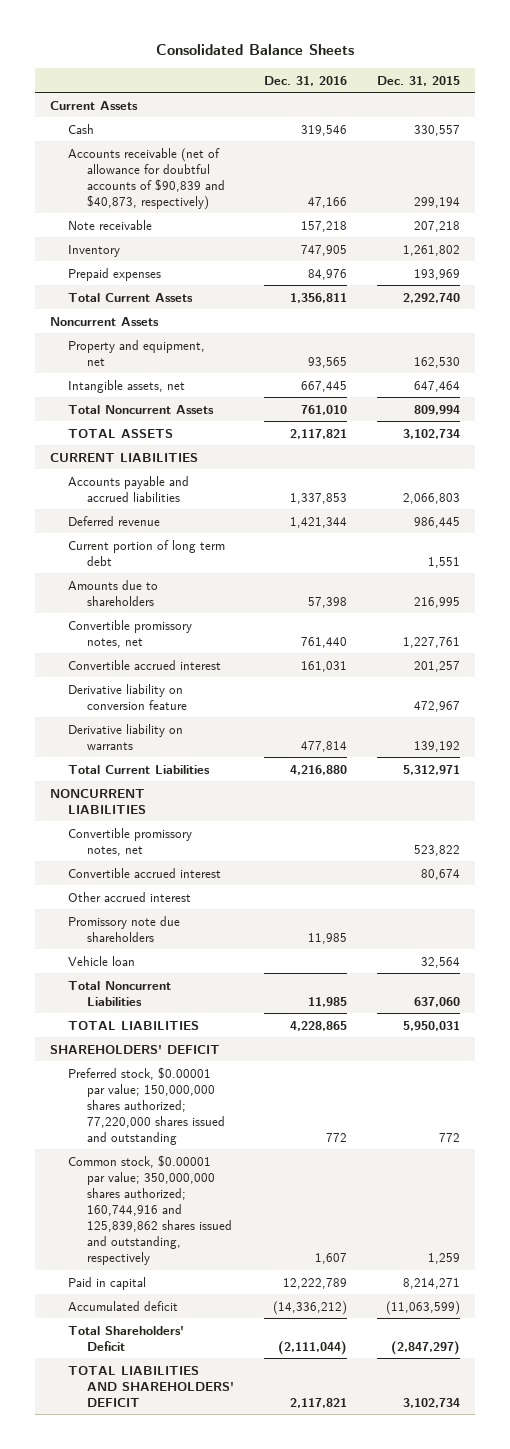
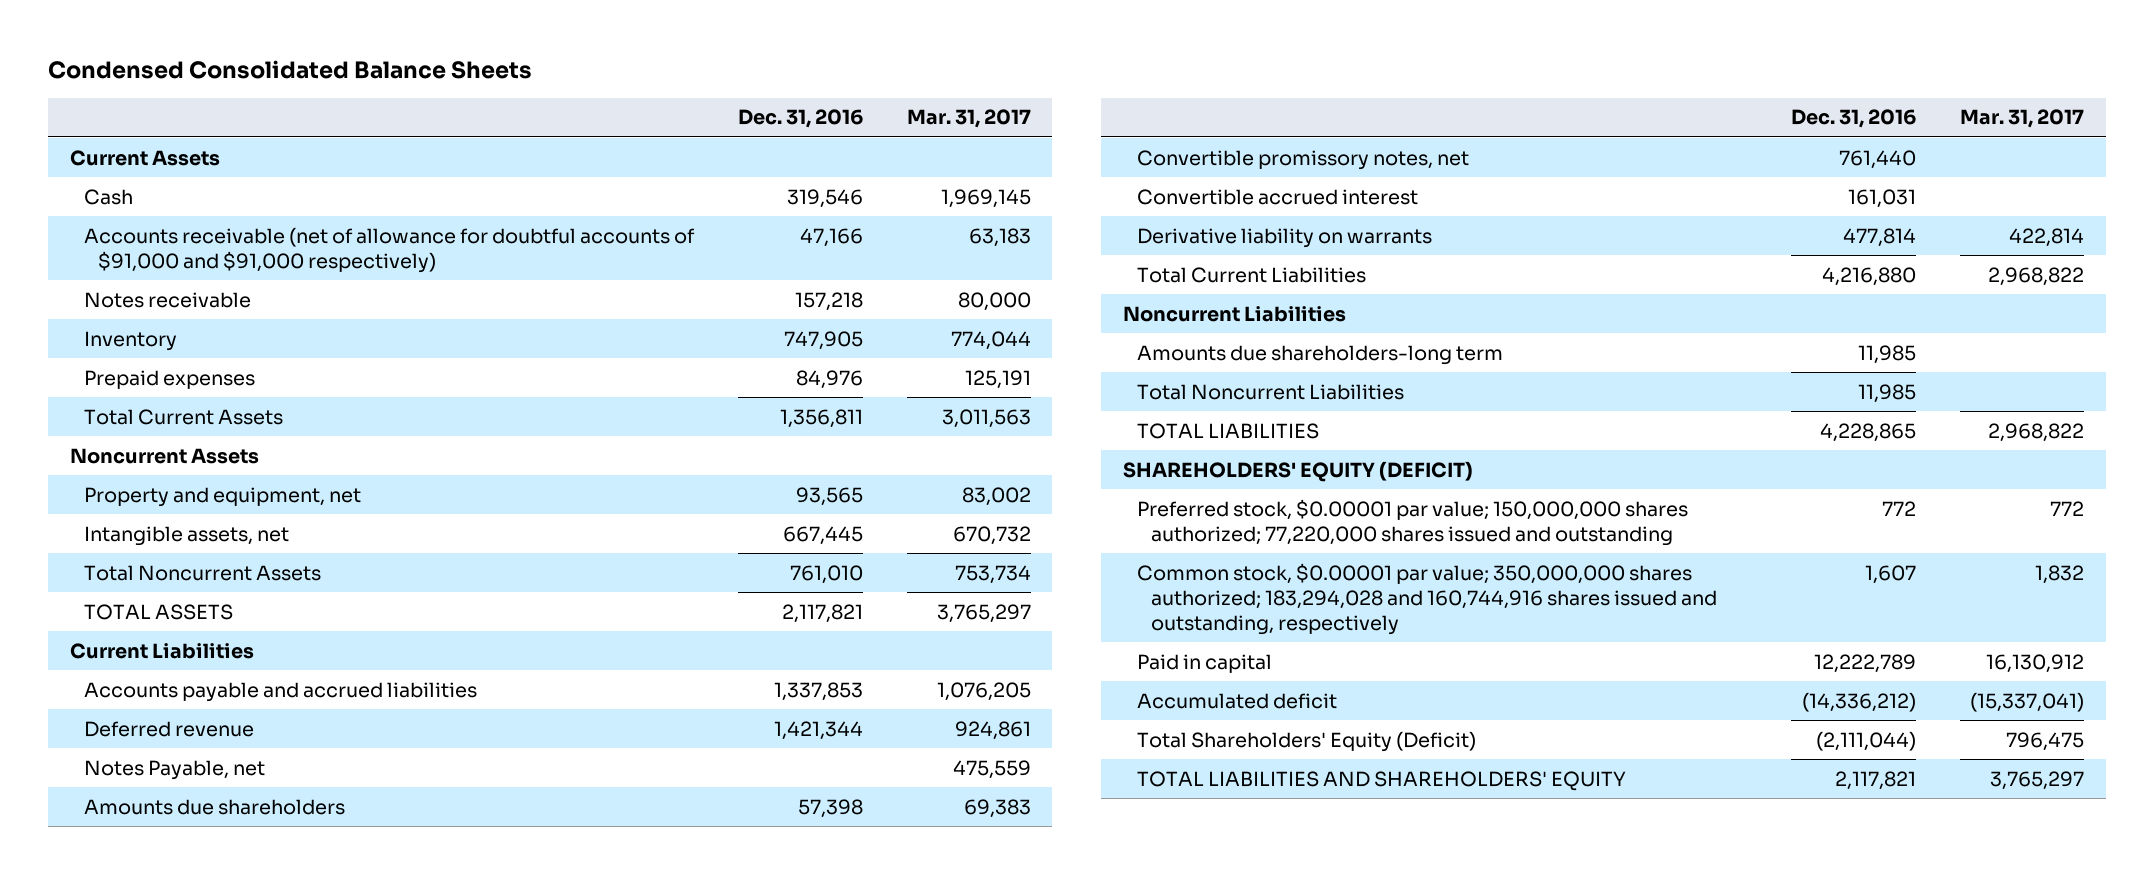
- Consolidated Balance Sheets
+ Condensed Consolidated Balance Sheets
- | Dec. 31, 2016 | Dec. 31, 2015
+ | Dec. 31, 2016 | Mar. 31, 2017
- Accounts receivable (net of allowance for doubtful accounts of $90,839 and $40,873, respectively) | 47,166 | 299,194
- Note receivable | 157,218 | 207,218
+ Accounts receivable (net of allowance for doubtful accounts of $91,000 and $91,000 respectively) | 47,166 | 63,183
+ Notes receivable | 157,218 | 80,000
- CURRENT LIABILITIES
+ Current Liabilities
- Current portion of long term debt | | 1,551
- Amounts due to shareholders | 57,398 | 216,995
+ Notes Payable, net | | 475,559
+ Amounts due shareholders | 57,398 | 69,383
- Derivative liability on conversion feature | | 472,967
- NONCURRENT LIABILITIES
- Convertible promissory notes, net | | 523,822
- Convertible accrued interest | | 80,674
- Other accrued interest
- Promissory note due shareholders | 11,985 |
- Vehicle loan | | 32,564
+ Noncurrent Liabilities
+ Amounts due shareholders-long term | 11,985 |
- SHAREHOLDERS' DEFICIT
+ SHAREHOLDERS' EQUITY (DEFICIT)
- Common stock, $0.00001 par value; 350,000,000 shares authorized; 160,744,916 and 125,839,862 shares issued and outstanding, respectively | 1,607 | 1,259
+ Common stock, $0.00001 par value; 350,000,000 shares authorized; 183,294,028 and 160,744,916 shares issued and outstanding, respectively | 1,607 | 1,832
- Total Shareholders' Deficit | (2,111,044) | (2,847,297)
- TOTAL LIABILITIES AND SHAREHOLDERS' DEFICIT | 2,117,821 | 3,102,734
+ Total Shareholders' Equity (Deficit) | (2,111,044) | 796,475
+ TOTAL LIABILITIES AND SHAREHOLDERS' EQUITY | 2,117,821 | 3,765,297

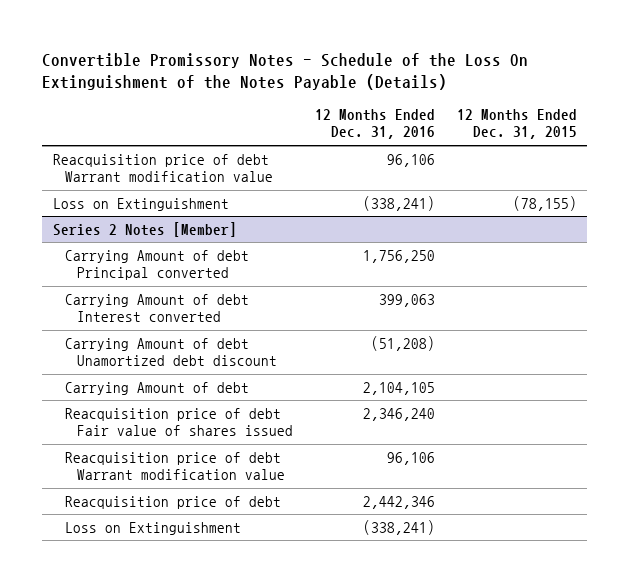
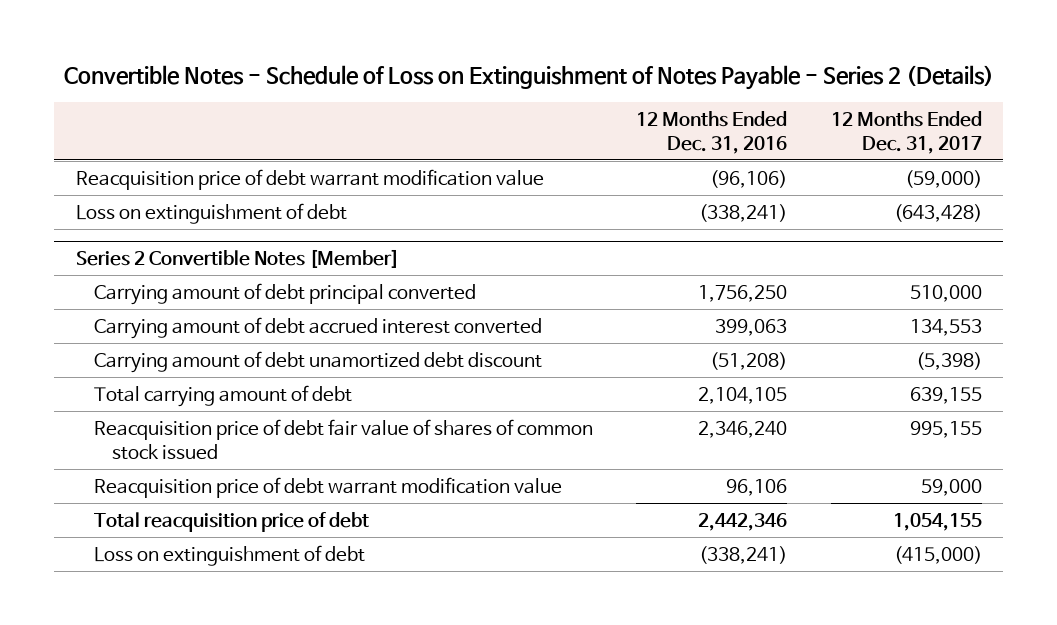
- Convertible Promissory Notes - Schedule of the Loss On Extinguishment of the Notes Payable (Details)
+ Convertible Notes - Schedule of Loss on Extinguishment of Notes Payable - Series 2 (Details)
- | 12 Months Ended Dec. 31, 2016 | 12 Months Ended Dec. 31, 2015
+ | 12 Months Ended Dec. 31, 2016 | 12 Months Ended Dec. 31, 2017
- Reacquisition price of debt Warrant modification value | 96,106 |
- Loss on Extinguishment | (338,241) | (78,155)
- Series 2 Notes [Member]
- Carrying Amount of debt Principal converted | 1,756,250 |
- Carrying Amount of debt Interest converted | 399,063 |
- Carrying Amount of debt Unamortized debt discount | (51,208) |
- Carrying Amount of debt | 2,104,105 |
- Reacquisition price of debt Fair value of shares issued | 2,346,240 |
- Reacquisition price of debt Warrant modification value | 96,106 |
- Reacquisition price of debt | 2,442,346 |
- Loss on Extinguishment | (338,241) |
+ Reacquisition price of debt warrant modification value | (96,106) | (59,000)
+ Loss on extinguishment of debt | (338,241) | (643,428)
+ Series 2 Convertible Notes [Member]
+ Carrying amount of debt principal converted | 1,756,250 | 510,000
+ Carrying amount of debt accrued interest converted | 399,063 | 134,553
+ Carrying amount of debt unamortized debt discount | (51,208) | (5,398)
+ Total carrying amount of debt | 2,104,105 | 639,155
+ Reacquisition price of debt fair value of shares of common stock issued | 2,346,240 | 995,155
+ Reacquisition price of debt warrant modification value | 96,106 | 59,000
+ Total reacquisition price of debt | 2,442,346 | 1,054,155
+ Loss on extinguishment of debt | (338,241) | (415,000)

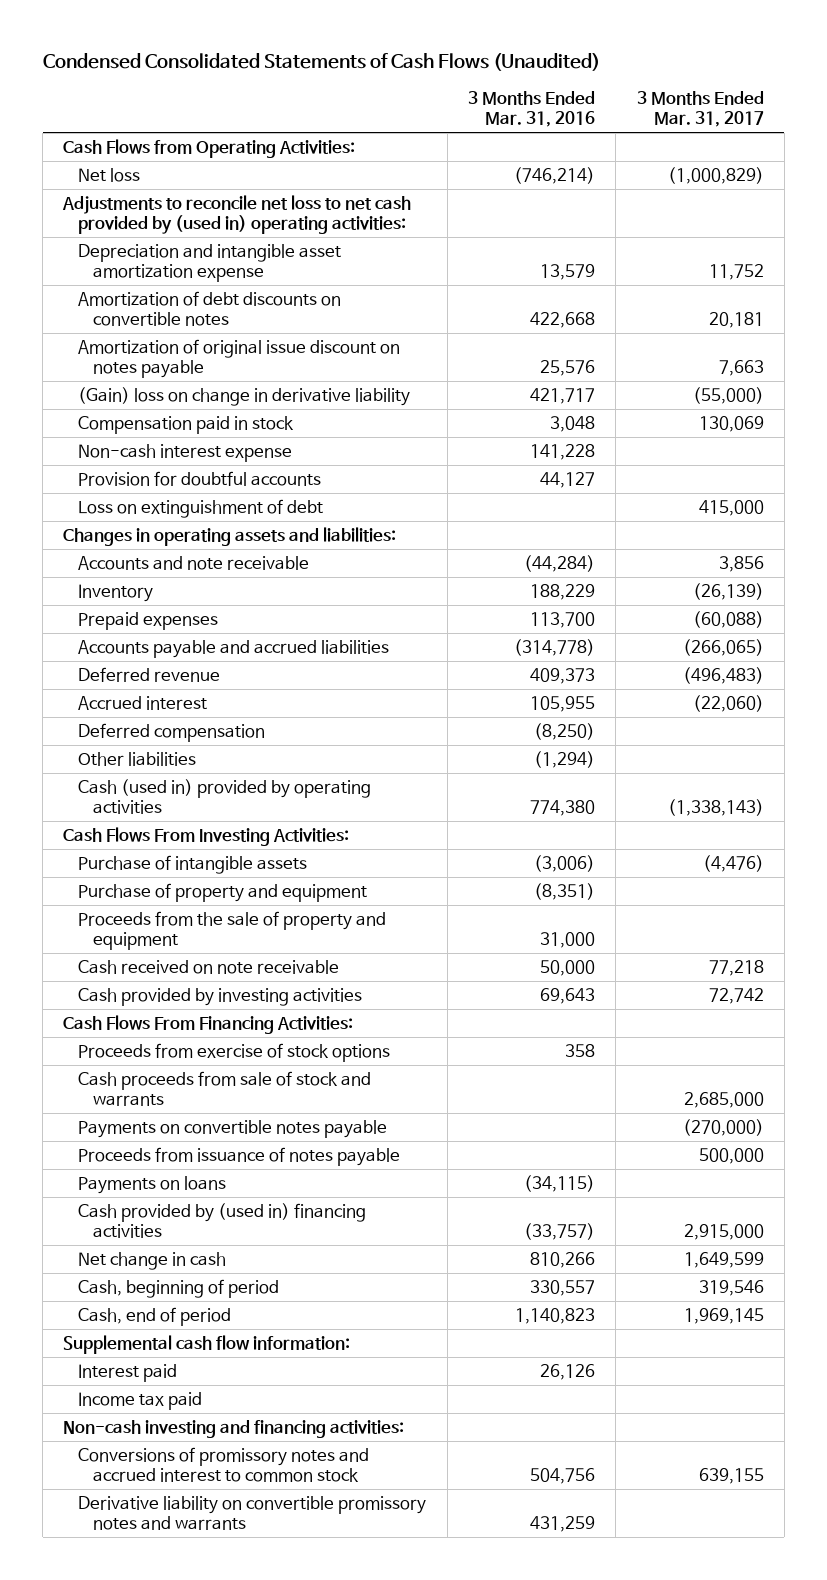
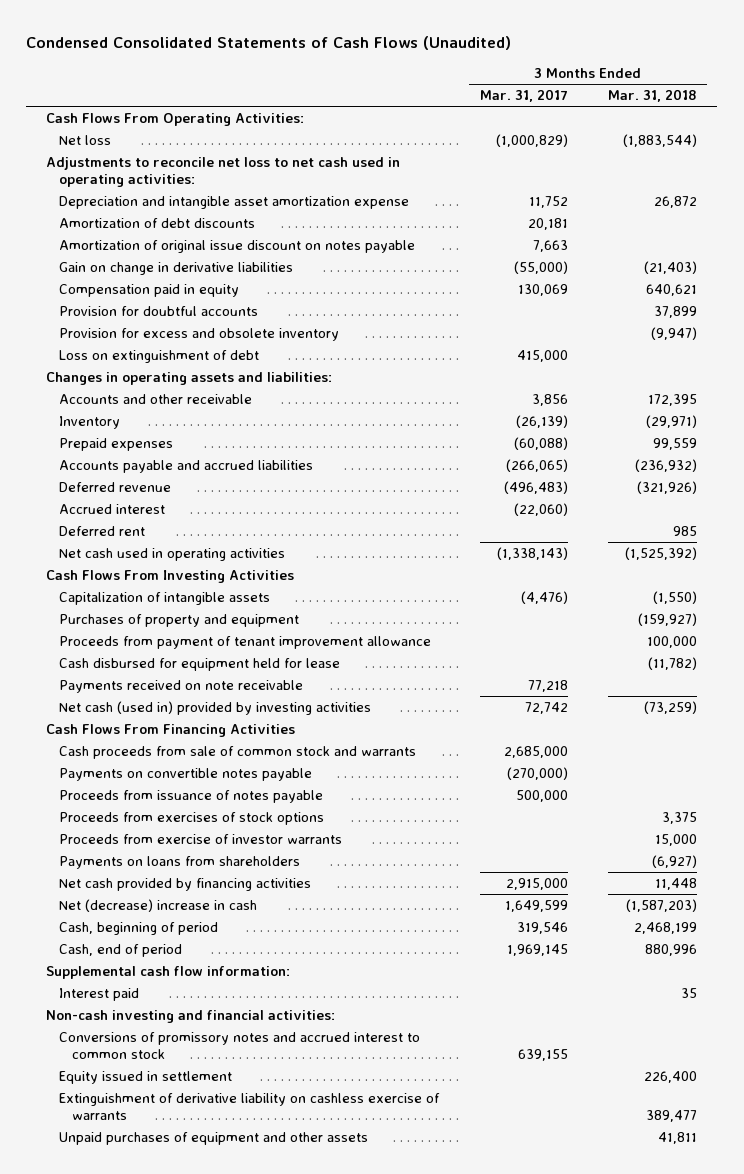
- | 3 Months Ended Mar. 31, 2016 | 3 Months Ended Mar. 31, 2017
+ | 3 Months Ended Mar. 31, 2017 | 3 Months Ended Mar. 31, 2018
- Cash Flows from Operating Activities:
+ Cash Flows From Operating Activities:
- Adjustments to reconcile net loss to net cash provided by (used in) operating activities:
+ Adjustments to reconcile net loss to net cash used in operating activities:
- Amortization of debt discounts on convertible notes | 422,668 | 20,181
+ Amortization of debt discounts | 20,181 |
- (Gain) loss on change in derivative liability | 421,717 | (55,000)
- Compensation paid in stock | 3,048 | 130,069
- Non-cash interest expense | 141,228 |
+ Gain on change in derivative liabilities | (55,000) | (21,403)
+ Compensation paid in equity | 130,069 | 640,621
+ Provision for excess and obsolete inventory | | (9,947)
- Accounts and note receivable | (44,284) | 3,856
+ Accounts and other receivable | 3,856 | 172,395
- Deferred compensation | (8,250) |
- Other liabilities | (1,294) |
- Cash (used in) provided by operating activities | 774,380 | (1,338,143)
- Cash Flows From Investing Activities:
- Purchase of intangible assets | (3,006) | (4,476)
- Purchase of property and equipment | (8,351) |
- Proceeds from the sale of property and equipment | 31,000 |
- Cash received on note receivable | 50,000 | 77,218
- Cash provided by investing activities | 69,643 | 72,742
- Cash Flows From Financing Activities:
- Proceeds from exercise of stock options | 358 |
- Cash proceeds from sale of stock and warrants | | 2,685,000
+ Deferred rent | | 985
+ Net cash used in operating activities | (1,338,143) | (1,525,392)
+ Cash Flows From Investing Activities
+ Capitalization of intangible assets | (4,476) | (1,550)
+ Purchases of property and equipment | | (159,927)
+ Proceeds from payment of tenant improvement allowance | | 100,000
+ Cash disbursed for equipment held for lease | | (11,782)
+ Payments received on note receivable | 77,218 |
+ Net cash (used in) provided by investing activities | 72,742 | (73,259)
+ Cash Flows From Financing Activities
+ Cash proceeds from sale of common stock and warrants | 2,685,000 |
- Payments on loans | (34,115) |
- Cash provided by (used in) financing activities | (33,757) | 2,915,000
- Net change in cash | 810,266 | 1,649,599
+ Proceeds from exercises of stock options | | 3,375
+ Proceeds from exercise of investor warrants | | 15,000
+ Payments on loans from shareholders | | (6,927)
+ Net cash provided by financing activities | 2,915,000 | 11,448
+ Net (decrease) increase in cash | 1,649,599 | (1,587,203)
- Income tax paid
- Non-cash investing and financing activities:
+ Non-cash investing and financial activities:
- Derivative liability on convertible promissory notes and warrants | 431,259 |
+ Equity issued in settlement | | 226,400
+ Extinguishment of derivative liability on cashless exercise of warrants | | 389,477
+ Unpaid purchases of equipment and other assets | | 41,811

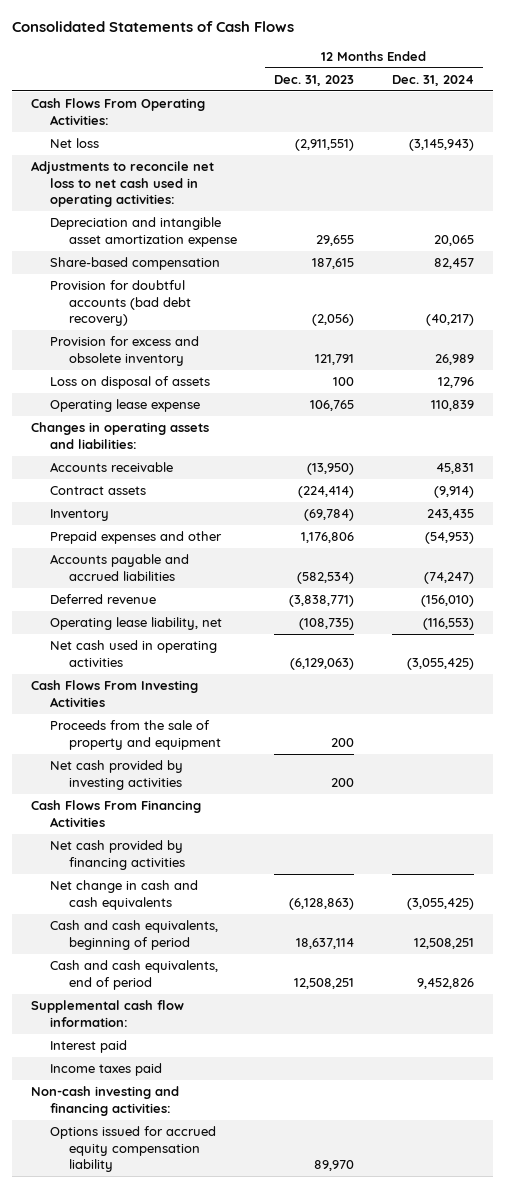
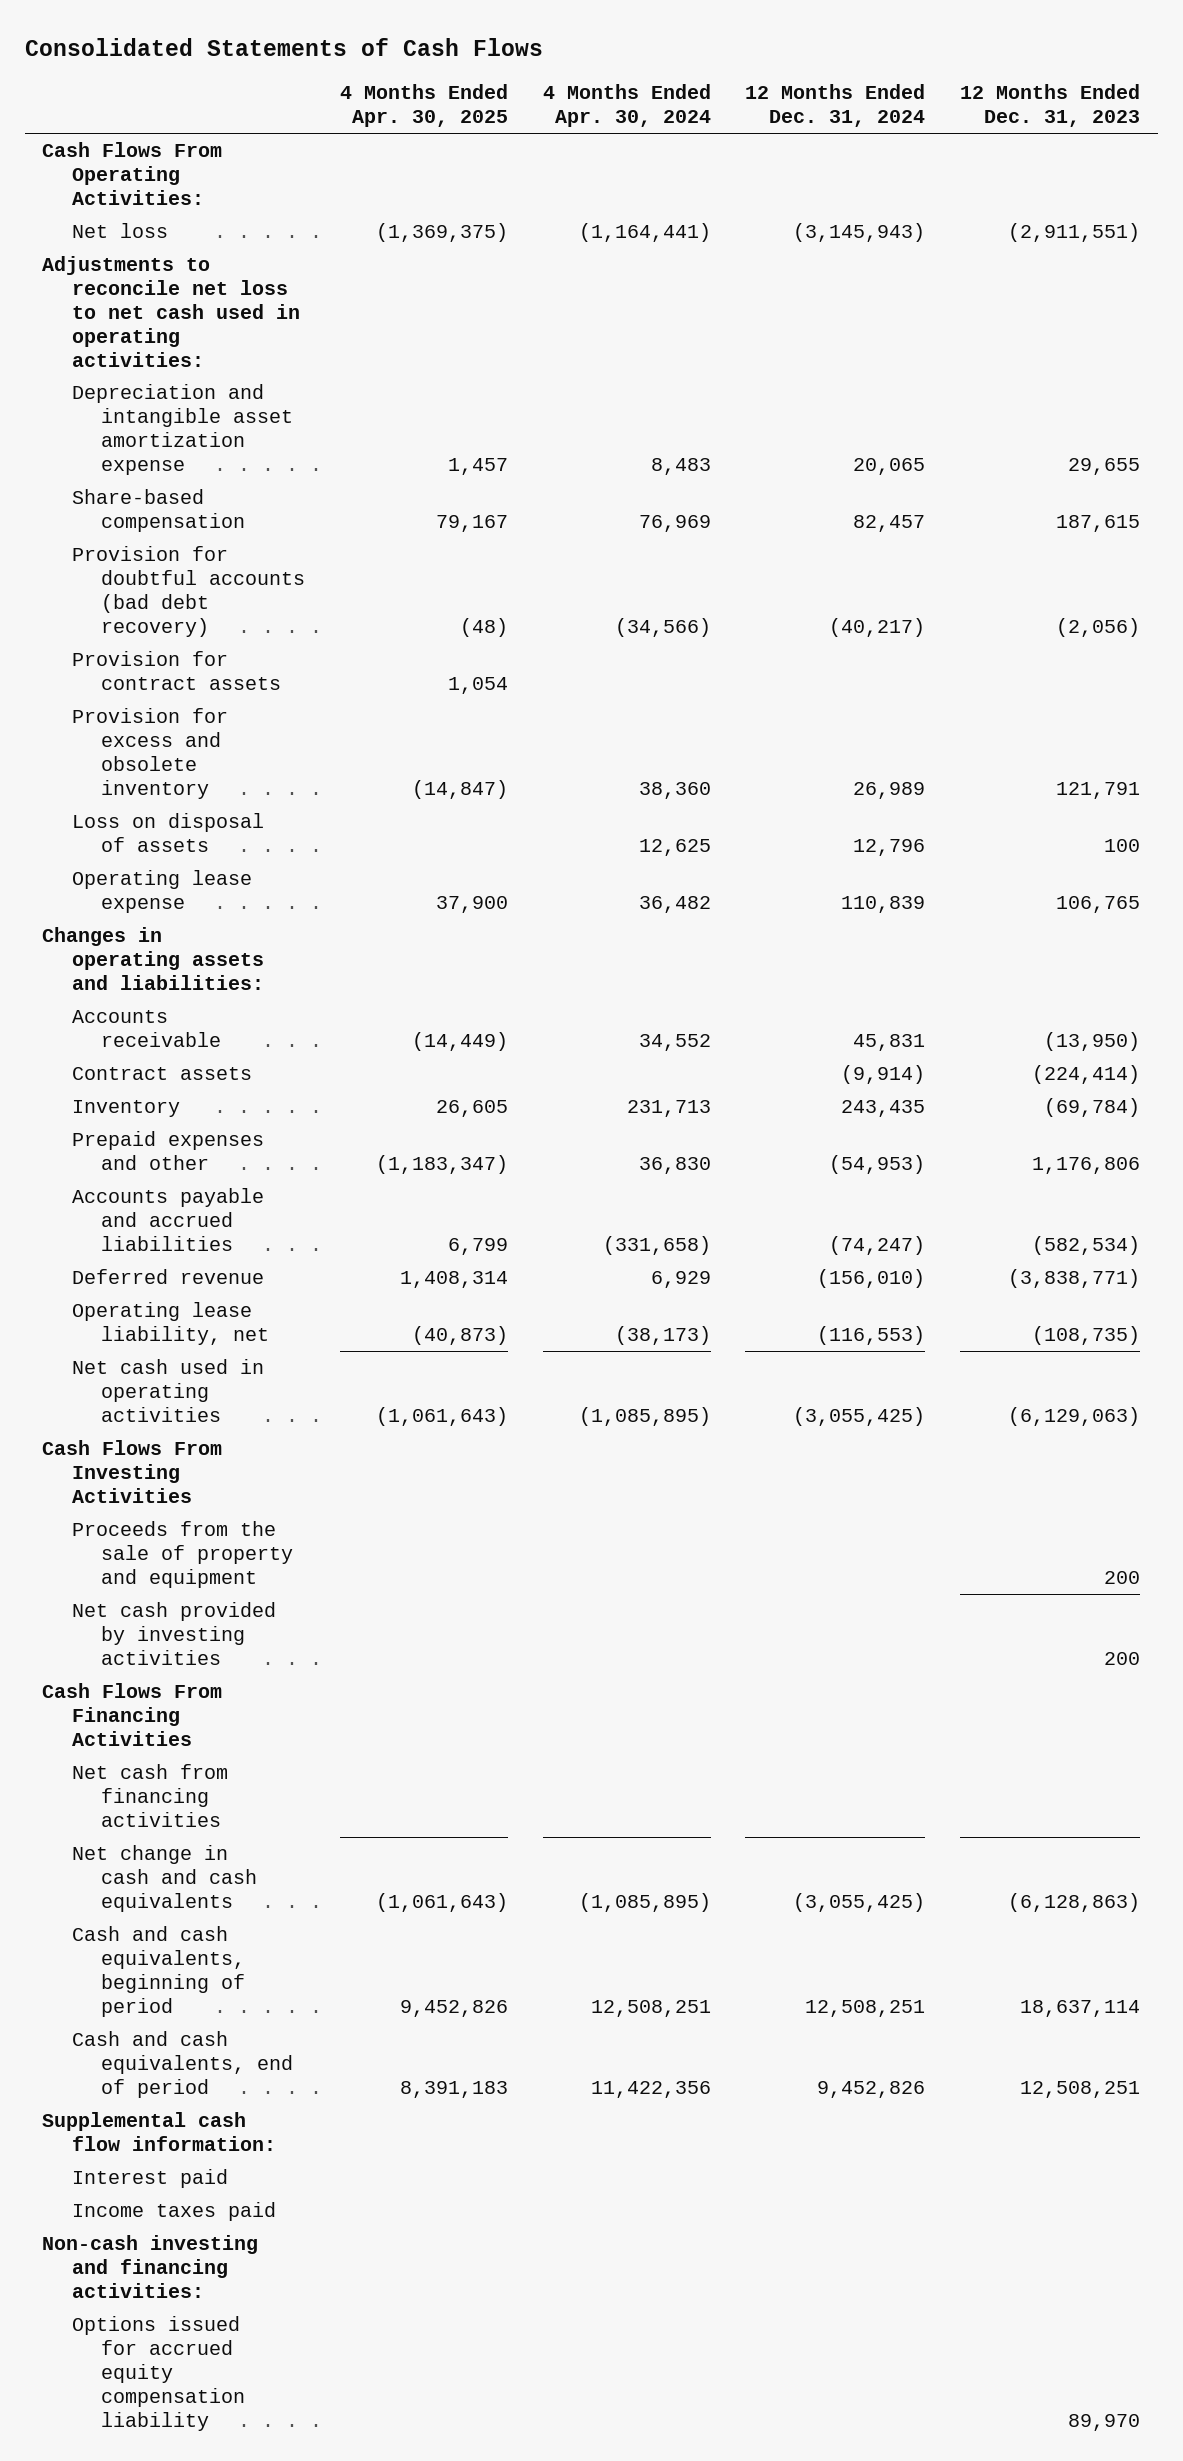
- | 12 Months Ended Dec. 31, 2023 | 12 Months Ended Dec. 31, 2024
+ | 4 Months Ended Apr. 30, 2025 | 4 Months Ended Apr. 30, 2024 | 12 Months Ended Dec. 31, 2024 | 12 Months Ended Dec. 31, 2023
+ Provision for contract assets | 1,054 | | |
- Net cash provided by financing activities
+ Net cash from financing activities

